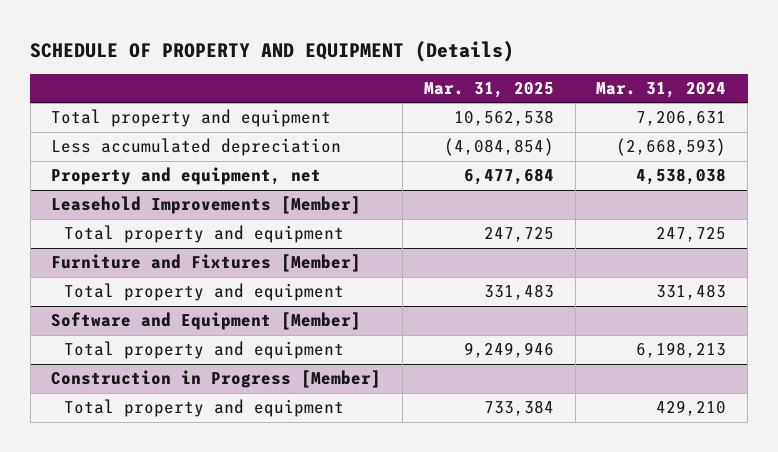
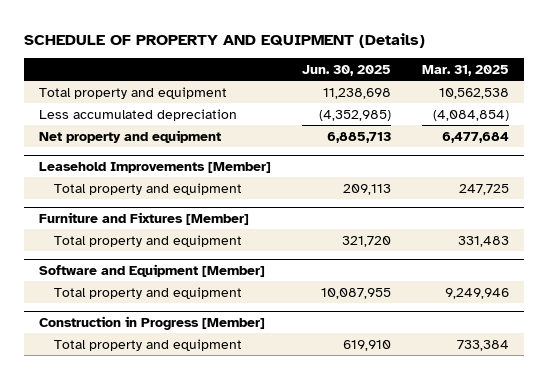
- | Mar. 31, 2025 | Mar. 31, 2024
+ | Jun. 30, 2025 | Mar. 31, 2025
- Property and equipment, net | 6,477,684 | 4,538,038
+ Net property and equipment | 6,885,713 | 6,477,684

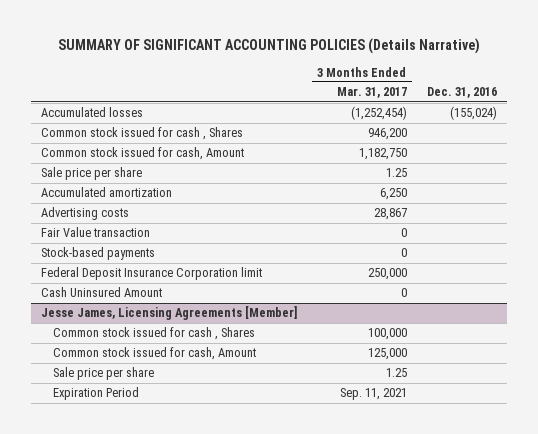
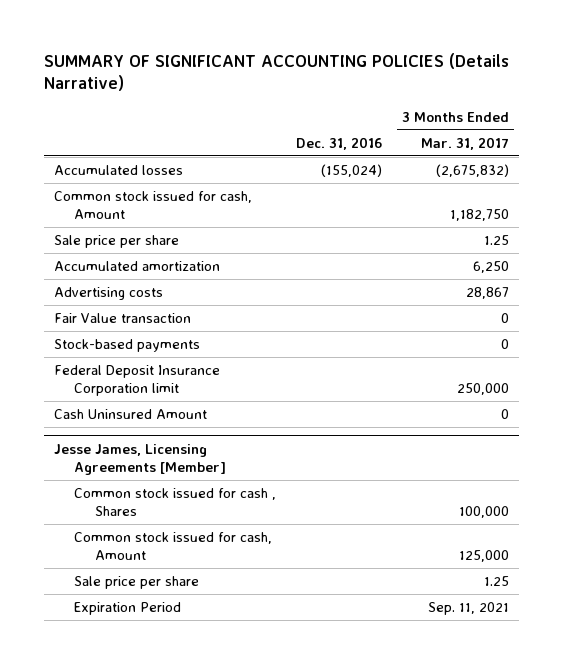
- | 3 Months Ended Mar. 31, 2017 | Dec. 31, 2016
+ | Dec. 31, 2016 | 3 Months Ended Mar. 31, 2017
- Accumulated losses | (1,252,454) | (155,024)
- Common stock issued for cash , Shares | 946,200 |
+ Accumulated losses | (155,024) | (2,675,832)

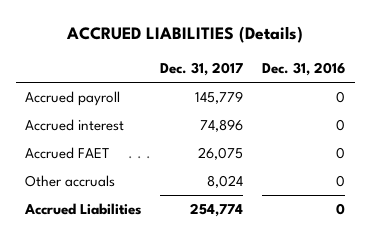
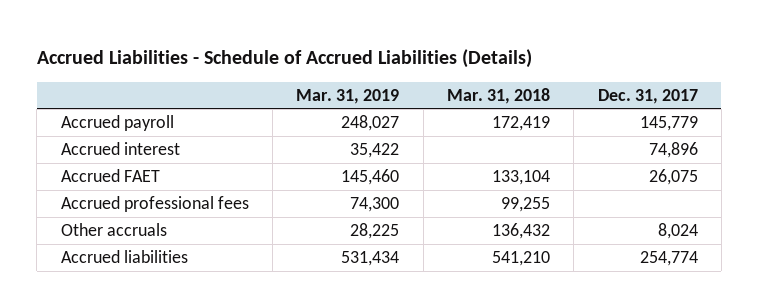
- ACCRUED LIABILITIES (Details)
+ Accrued Liabilities - Schedule of Accrued Liabilities (Details)
- | Dec. 31, 2017 | Dec. 31, 2016
+ | Mar. 31, 2019 | Mar. 31, 2018 | Dec. 31, 2017
+ Accrued professional fees | 74,300 | 99,255 |
- Accrued Liabilities | 254,774 | 0
+ Accrued liabilities | 531,434 | 541,210 | 254,774

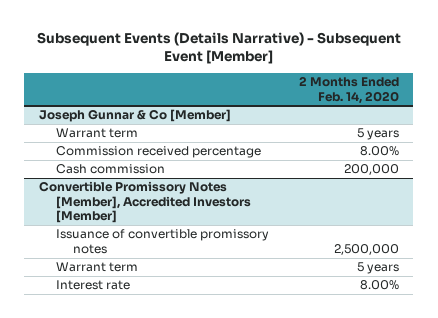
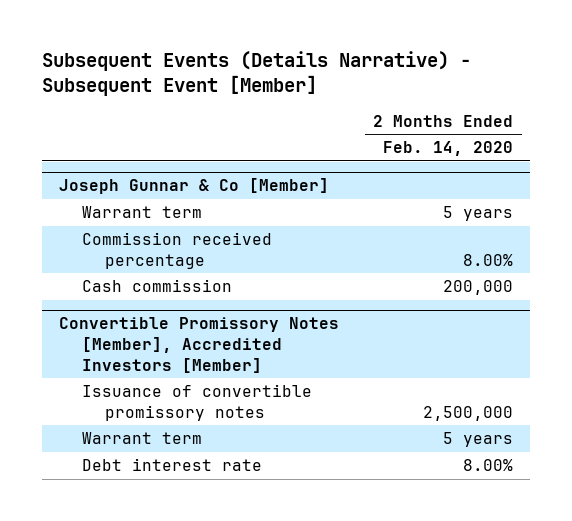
@ Convertible Promissory Notes [Member], Accredited Investors [Member]
- Interest rate | 8.00%
+ Debt interest rate | 8.00%

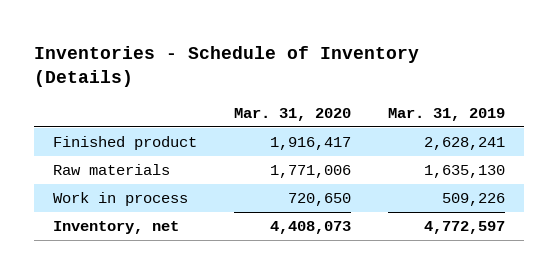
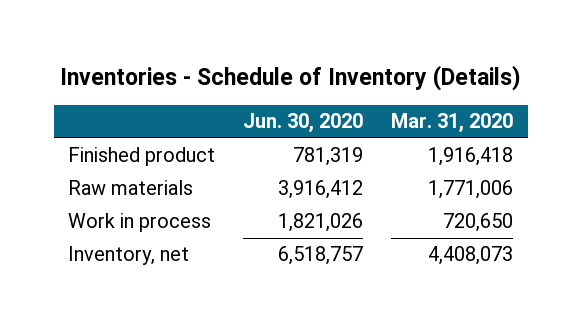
- | Mar. 31, 2020 | Mar. 31, 2019
+ | Jun. 30, 2020 | Mar. 31, 2020
- Finished product | 1,916,417 | 2,628,241
+ Finished product | 781,319 | 1,916,418

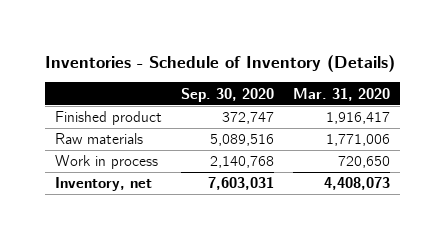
- | Jun. 30, 2020 | Mar. 31, 2020
+ | Sep. 30, 2020 | Mar. 31, 2020
- Finished product | 781,319 | 1,916,418
+ Finished product | 372,747 | 1,916,417

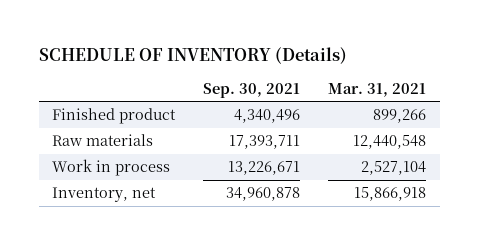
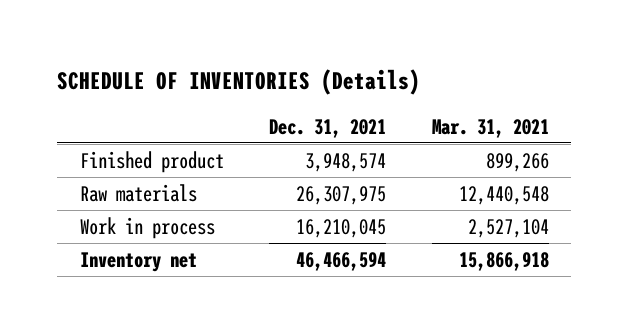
- SCHEDULE OF INVENTORY (Details)
+ SCHEDULE OF INVENTORIES (Details)
- | Sep. 30, 2021 | Mar. 31, 2021
+ | Dec. 31, 2021 | Mar. 31, 2021
- Inventory, net | 34,960,878 | 15,866,918
+ Inventory net | 46,466,594 | 15,866,918

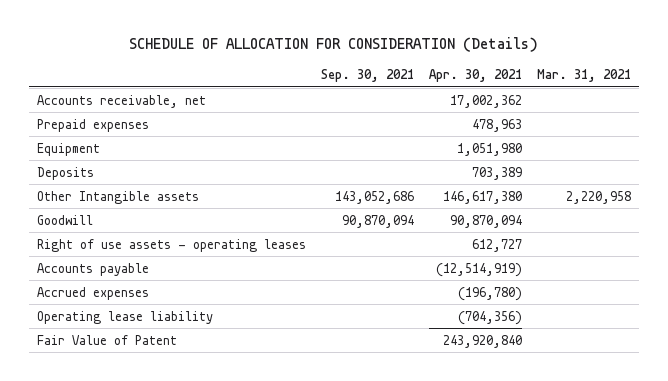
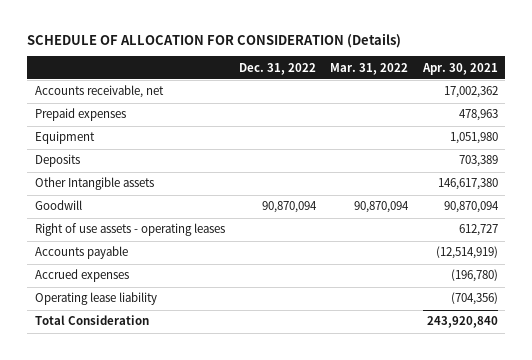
- | Sep. 30, 2021 | Apr. 30, 2021 | Mar. 31, 2021
+ | Dec. 31, 2022 | Mar. 31, 2022 | Apr. 30, 2021
- Fair Value of Patent | | 243,920,840 |
+ Total Consideration | | | 243,920,840

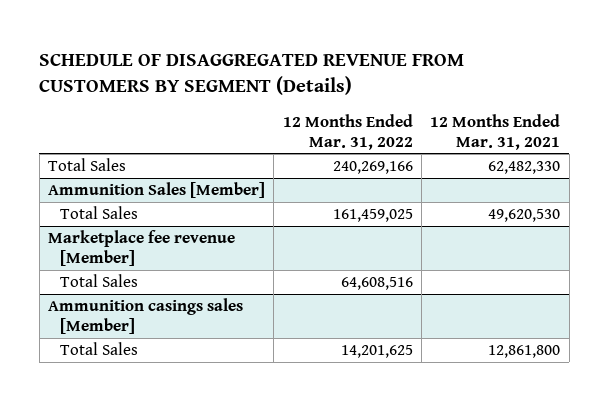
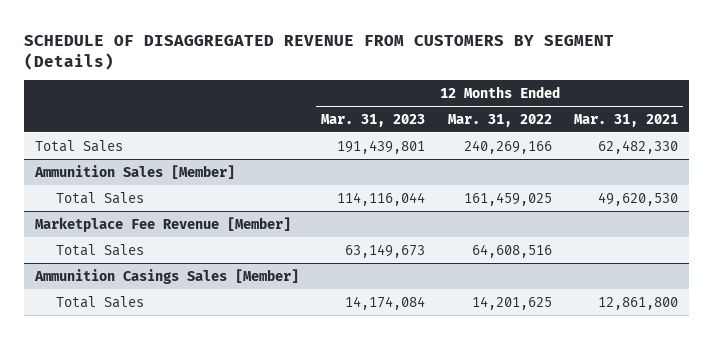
- | 12 Months Ended Mar. 31, 2022 | 12 Months Ended Mar. 31, 2021
+ | 12 Months Ended Mar. 31, 2023 | 12 Months Ended Mar. 31, 2022 | 12 Months Ended Mar. 31, 2021
- Marketplace fee revenue [Member]
+ Marketplace Fee Revenue [Member]
- Ammunition casings sales [Member]
+ Ammunition Casings Sales [Member]

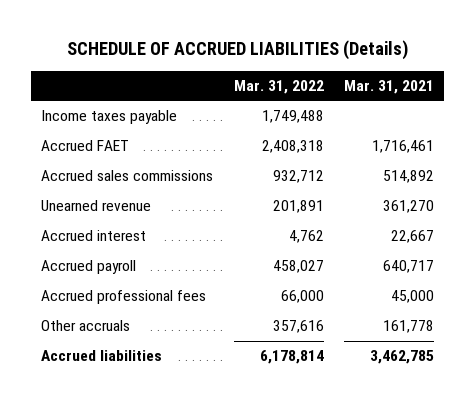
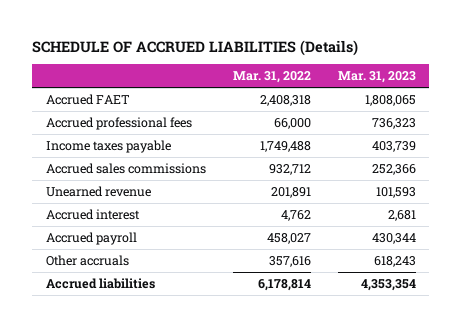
- | Mar. 31, 2022 | Mar. 31, 2021
+ | Mar. 31, 2022 | Mar. 31, 2023
moved up: Accrued professional fees | 66,000 | 736,323
moved down: Income taxes payable | 1,749,488 | 403,739

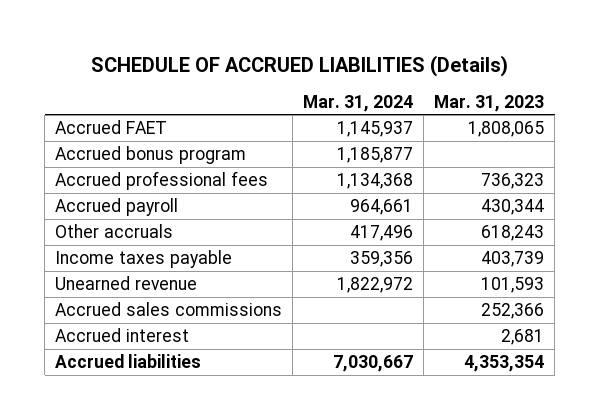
- | Mar. 31, 2022 | Mar. 31, 2023
+ | Mar. 31, 2024 | Mar. 31, 2023
+ Accrued bonus program | 1,185,877 |
moved up: Accrued payroll | 964,661 | 430,344
moved up: Other accruals | 417,496 | 618,243
moved down: Accrued sales commissions | | 252,366

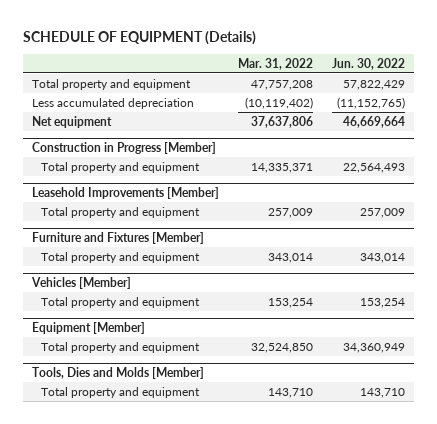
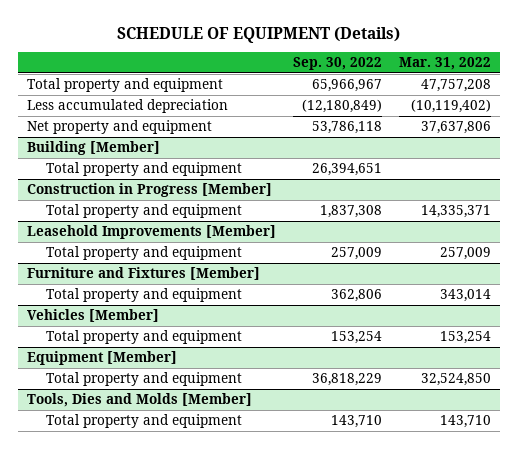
- | Mar. 31, 2022 | Jun. 30, 2022
+ | Sep. 30, 2022 | Mar. 31, 2022
- Net equipment | 37,637,806 | 46,669,664
+ Net property and equipment | 53,786,118 | 37,637,806
+ Building [Member]
+ Total property and equipment | 26,394,651 |

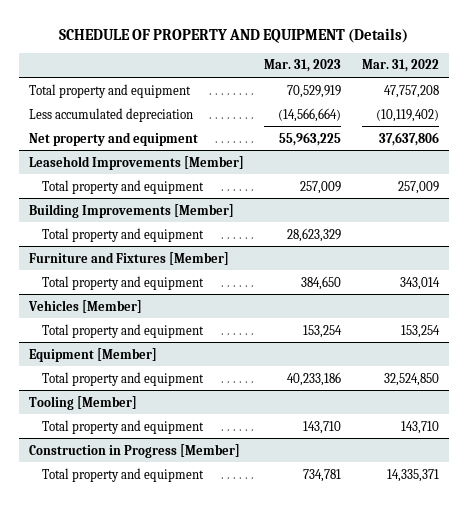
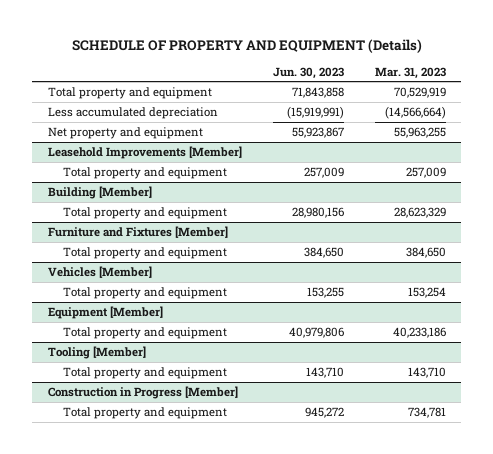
- | Mar. 31, 2023 | Mar. 31, 2022
+ | Jun. 30, 2023 | Mar. 31, 2023
- Net property and equipment | 55,963,225 | 37,637,806
+ Net property and equipment | 55,923,867 | 55,963,255
- Building Improvements [Member]
+ Building [Member]

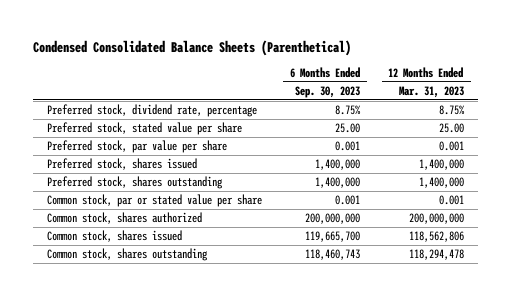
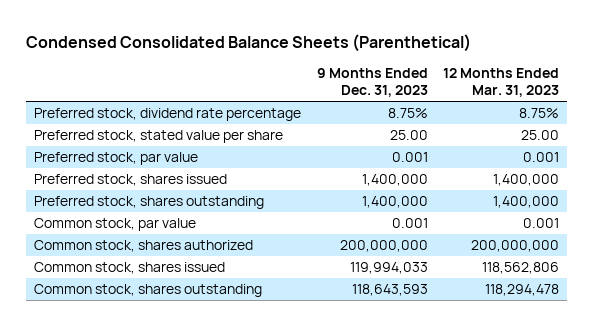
- | 6 Months Ended Sep. 30, 2023 | 12 Months Ended Mar. 31, 2023
+ | 9 Months Ended Dec. 31, 2023 | 12 Months Ended Mar. 31, 2023
- Preferred stock, dividend rate, percentage | 8.75% | 8.75%
+ Preferred stock, dividend rate percentage | 8.75% | 8.75%
- Preferred stock, par value per share | 0.001 | 0.001
+ Preferred stock, par value | 0.001 | 0.001
- Common stock, par or stated value per share | 0.001 | 0.001
+ Common stock, par value | 0.001 | 0.001

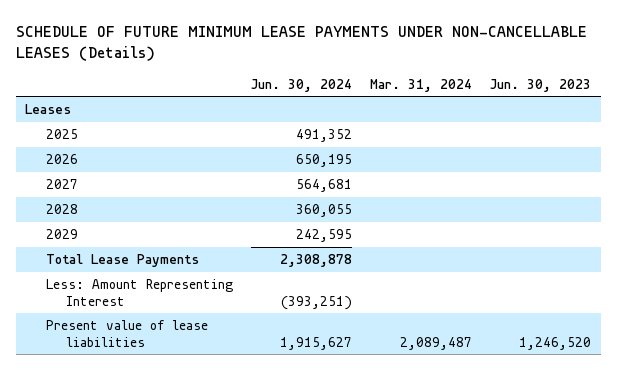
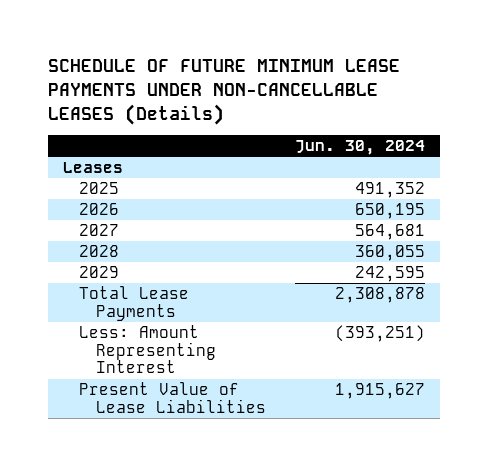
- | Jun. 30, 2024 | Mar. 31, 2024 | Jun. 30, 2023
+ | Jun. 30, 2024
- Present value of lease liabilities | 1,915,627 | 2,089,487 | 1,246,520
+ Present Value of Lease Liabilities | 1,915,627

